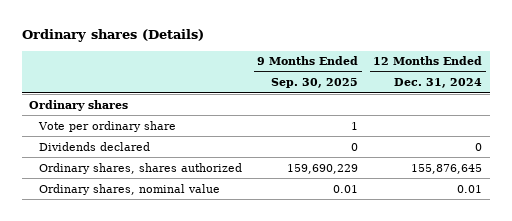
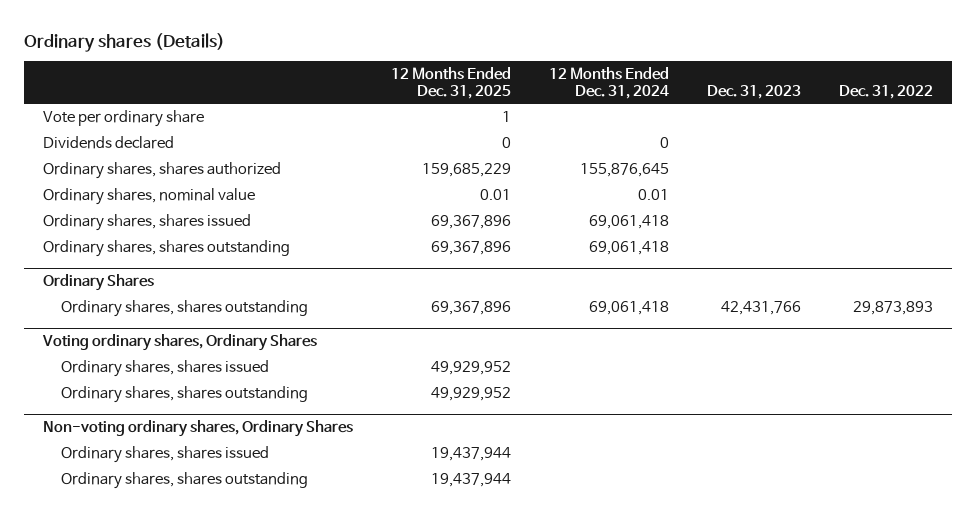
- | 9 Months Ended Sep. 30, 2025 | 12 Months Ended Dec. 31, 2024
+ | 12 Months Ended Dec. 31, 2025 | 12 Months Ended Dec. 31, 2024 | Dec. 31, 2023 | Dec. 31, 2022
- Ordinary shares
+ Ordinary shares, shares issued | 69,367,896 | 69,061,418 | |
+ Ordinary shares, shares outstanding | 69,367,896 | 69,061,418 | |
+ Ordinary Shares
+ Ordinary shares, shares outstanding | 69,367,896 | 69,061,418 | 42,431,766 | 29,873,893
+ Voting ordinary shares, Ordinary Shares
+ Ordinary shares, shares issued | 49,929,952 | | |
+ Ordinary shares, shares outstanding | 49,929,952 | | |
+ Non-voting ordinary shares, Ordinary Shares
+ Ordinary shares, shares issued | 19,437,944 | | |
+ Ordinary shares, shares outstanding | 19,437,944 | | |

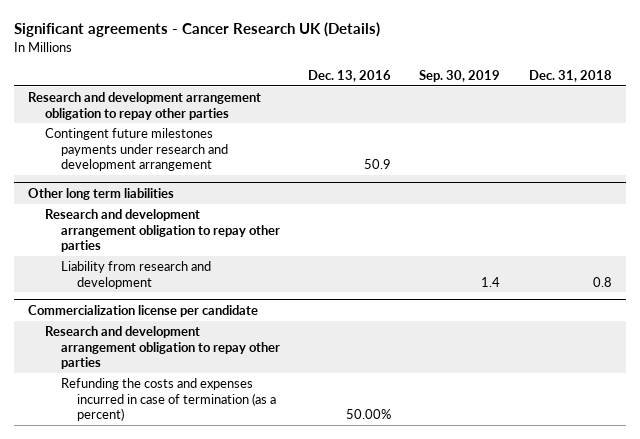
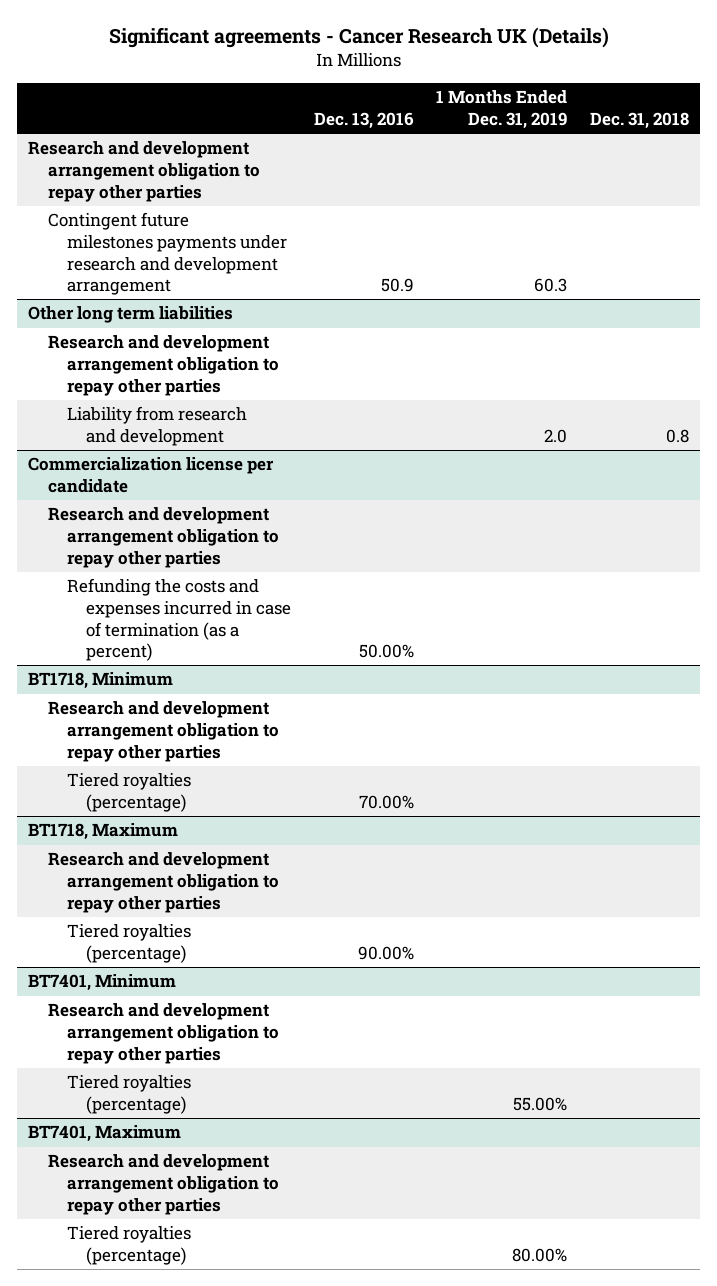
- | Dec. 13, 2016 | Sep. 30, 2019 | Dec. 31, 2018
+ | Dec. 13, 2016 | 1 Months Ended Dec. 31, 2019 | Dec. 31, 2018
+ BT1718, Minimum
+ Research and development arrangement obligation to repay other parties
+ Tiered royalties (percentage) | 70.00% | |
+ BT1718, Maximum
+ Research and development arrangement obligation to repay other parties
+ Tiered royalties (percentage) | 90.00% | |
+ BT7401, Minimum
+ Research and development arrangement obligation to repay other parties
+ Tiered royalties (percentage) | | 55.00% |
+ BT7401, Maximum
+ Research and development arrangement obligation to repay other parties
+ Tiered royalties (percentage) | | 80.00% |

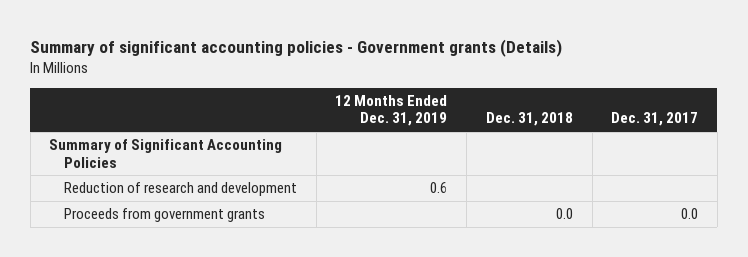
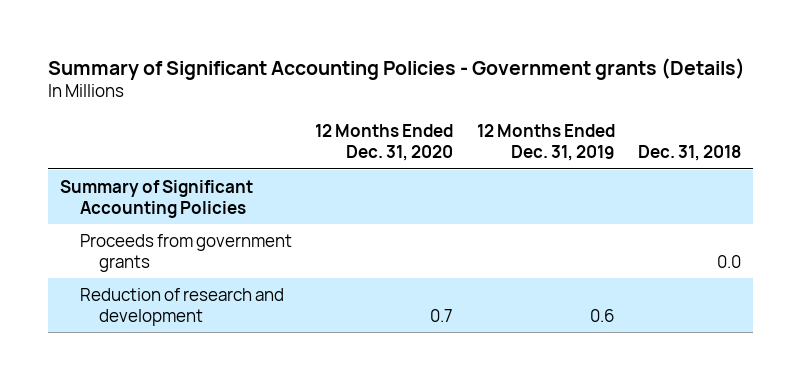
- Summary of significant accounting policies - Government grants (Details)
+ Summary of Significant Accounting Policies - Government grants (Details)
- | 12 Months Ended Dec. 31, 2019 | Dec. 31, 2018 | Dec. 31, 2017
+ | 12 Months Ended Dec. 31, 2020 | 12 Months Ended Dec. 31, 2019 | Dec. 31, 2018
moved down: Reduction of research and development | 0.7 | 0.6 |

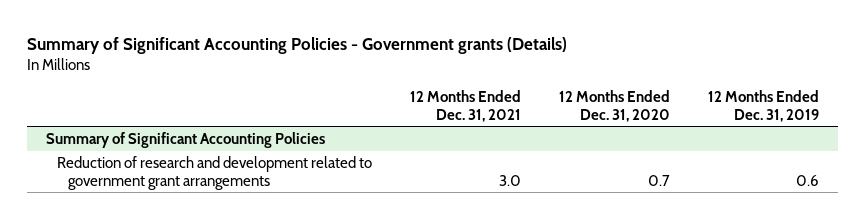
- | 12 Months Ended Dec. 31, 2020 | 12 Months Ended Dec. 31, 2019 | Dec. 31, 2018
+ | 12 Months Ended Dec. 31, 2021 | 12 Months Ended Dec. 31, 2020 | 12 Months Ended Dec. 31, 2019
- Proceeds from government grants | | | 0.0
- Reduction of research and development | 0.7 | 0.6 |
+ Reduction of research and development related to government grant arrangements | 3.0 | 0.7 | 0.6

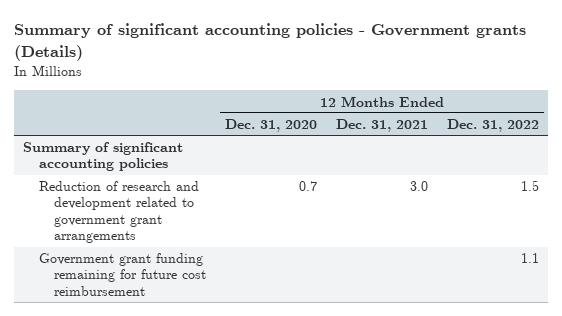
- Summary of Significant Accounting Policies - Government grants (Details)
+ Summary of significant accounting policies - Government grants (Details)
- | 12 Months Ended Dec. 31, 2021 | 12 Months Ended Dec. 31, 2020 | 12 Months Ended Dec. 31, 2019
+ | 12 Months Ended Dec. 31, 2020 | 12 Months Ended Dec. 31, 2021 | 12 Months Ended Dec. 31, 2022
- Summary of Significant Accounting Policies
+ Summary of significant accounting policies
+ Government grant funding remaining for future cost reimbursement | | | 1.1

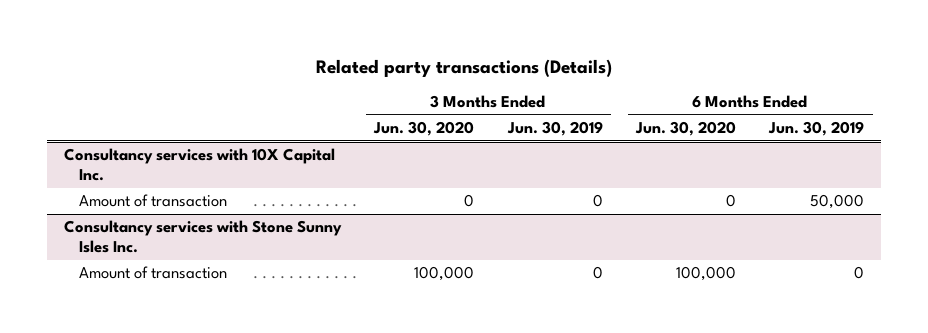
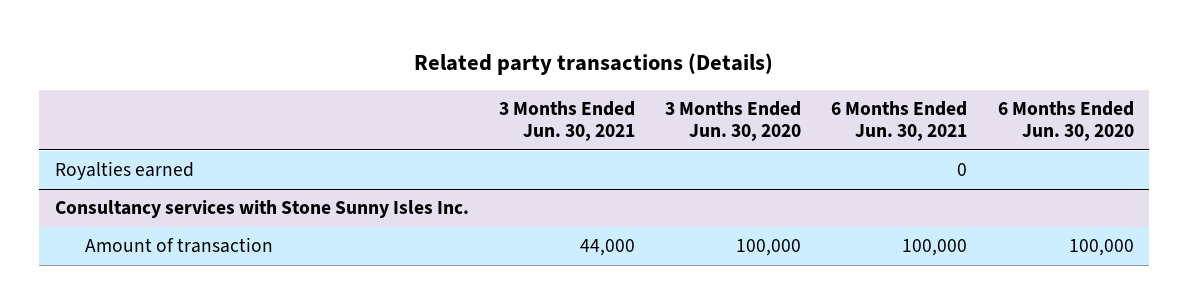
- | 3 Months Ended Jun. 30, 2020 | 3 Months Ended Jun. 30, 2019 | 6 Months Ended Jun. 30, 2020 | 6 Months Ended Jun. 30, 2019
+ | 3 Months Ended Jun. 30, 2021 | 3 Months Ended Jun. 30, 2020 | 6 Months Ended Jun. 30, 2021 | 6 Months Ended Jun. 30, 2020
- Consultancy services with 10X Capital Inc.
- Amount of transaction | 0 | 0 | 0 | 50,000
+ Royalties earned | | | 0 |

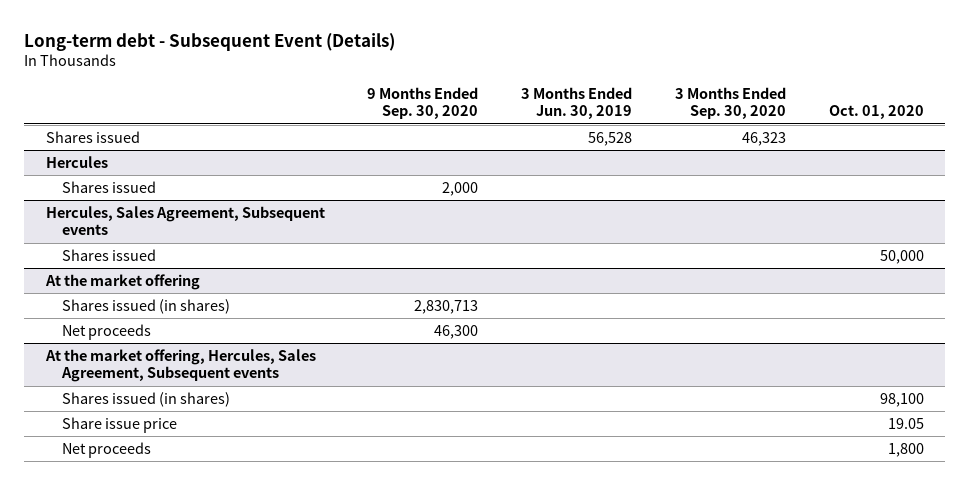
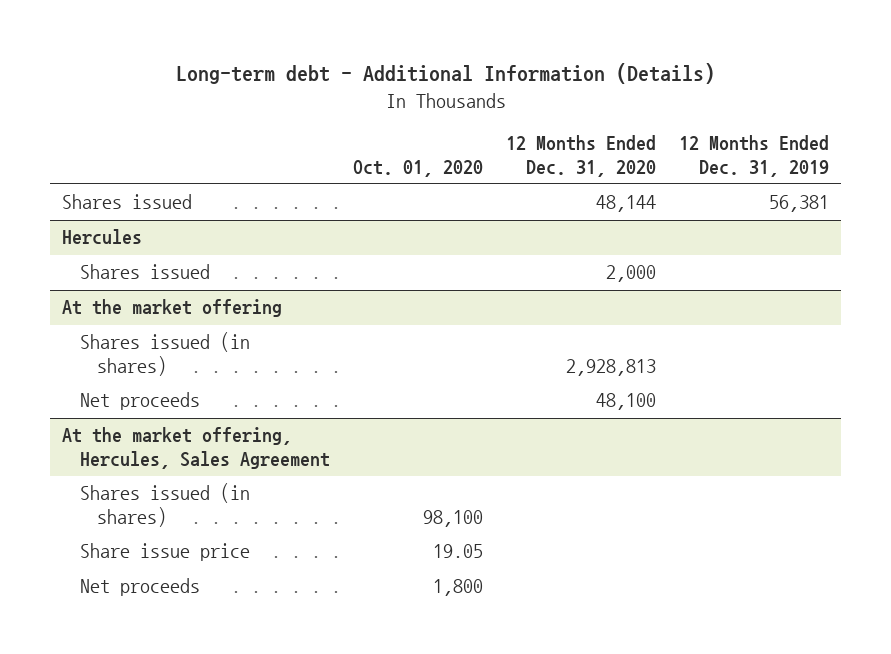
- Long-term debt - Subsequent Event (Details)
+ Long-term debt - Additional Information (Details)
- | 9 Months Ended Sep. 30, 2020 | 3 Months Ended Jun. 30, 2019 | 3 Months Ended Sep. 30, 2020 | Oct. 01, 2020
+ | Oct. 01, 2020 | 12 Months Ended Dec. 31, 2020 | 12 Months Ended Dec. 31, 2019
- Hercules, Sales Agreement, Subsequent events
- Shares issued | | | | 50,000
- At the market offering, Hercules, Sales Agreement, Subsequent events
+ At the market offering, Hercules, Sales Agreement

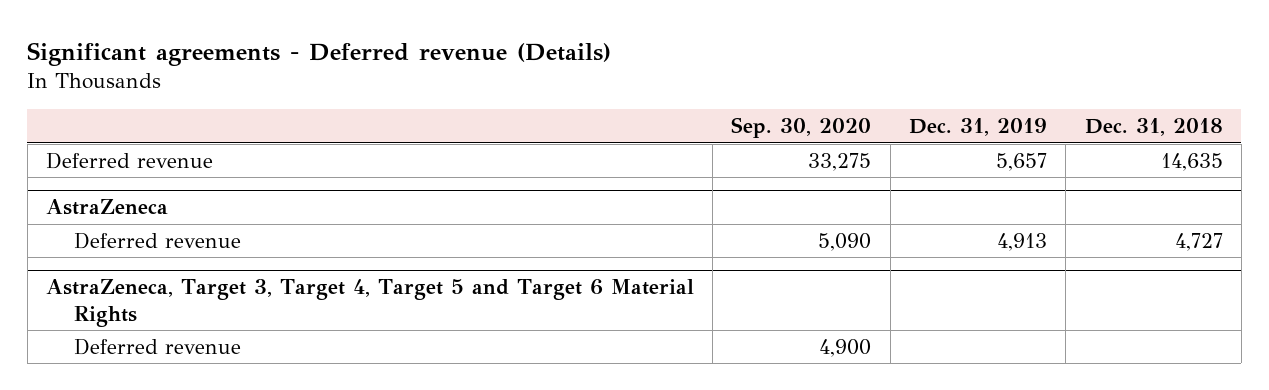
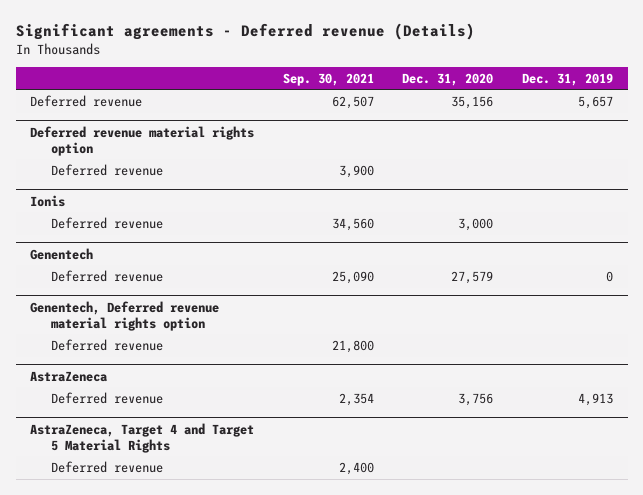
- | Sep. 30, 2020 | Dec. 31, 2019 | Dec. 31, 2018
+ | Sep. 30, 2021 | Dec. 31, 2020 | Dec. 31, 2019
+ Deferred revenue material rights option
+ Deferred revenue | 3,900 | |
+ Ionis
+ Deferred revenue | 34,560 | 3,000 |
+ Genentech
+ Deferred revenue | 25,090 | 27,579 | 0
+ Genentech, Deferred revenue material rights option
+ Deferred revenue | 21,800 | |
- AstraZeneca, Target 3, Target 4, Target 5 and Target 6 Material Rights
+ AstraZeneca, Target 4 and Target 5 Material Rights

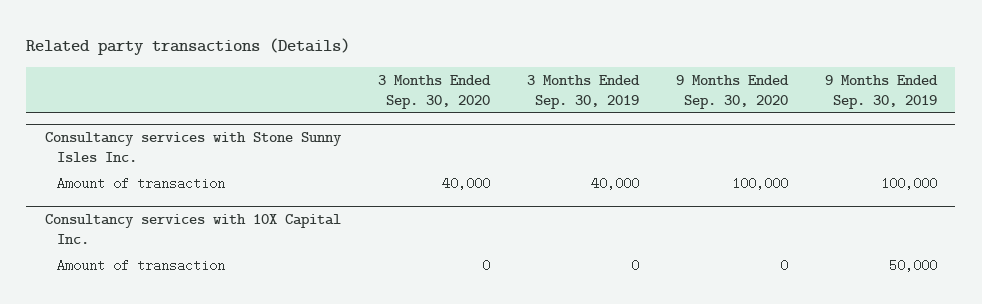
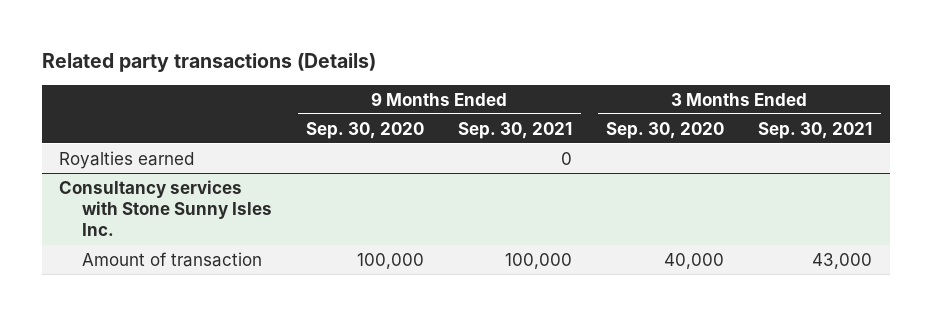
- | 3 Months Ended Sep. 30, 2020 | 3 Months Ended Sep. 30, 2019 | 9 Months Ended Sep. 30, 2020 | 9 Months Ended Sep. 30, 2019
+ | 9 Months Ended Sep. 30, 2020 | 9 Months Ended Sep. 30, 2021 | 3 Months Ended Sep. 30, 2020 | 3 Months Ended Sep. 30, 2021
+ Royalties earned | | 0 | |
- Consultancy services with 10X Capital Inc.
- Amount of transaction | 0 | 0 | 0 | 50,000

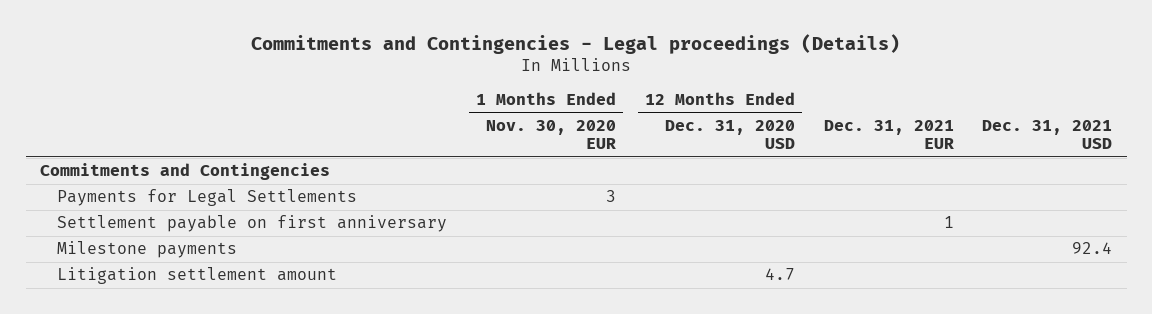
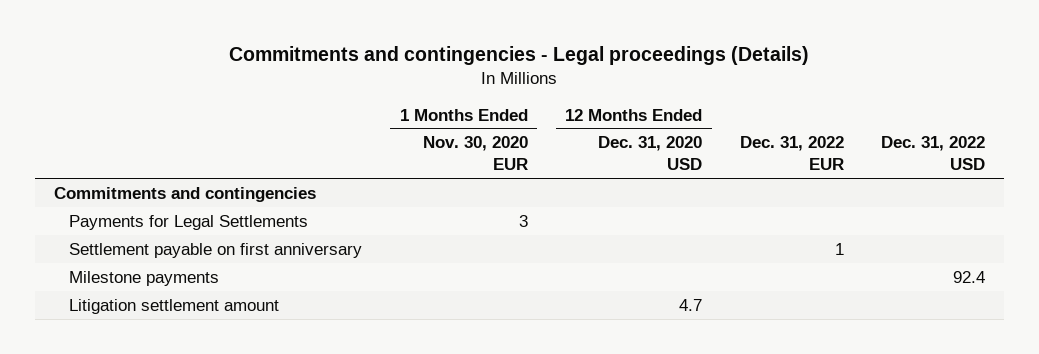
- Commitments and Contingencies - Legal proceedings (Details)
+ Commitments and contingencies - Legal proceedings (Details)
- | 1 Months Ended Nov. 30, 2020 EUR | 12 Months Ended Dec. 31, 2020 USD | Dec. 31, 2021 EUR | Dec. 31, 2021 USD
+ | 1 Months Ended Nov. 30, 2020 EUR | 12 Months Ended Dec. 31, 2020 USD | Dec. 31, 2022 EUR | Dec. 31, 2022 USD
- Commitments and Contingencies
+ Commitments and contingencies

